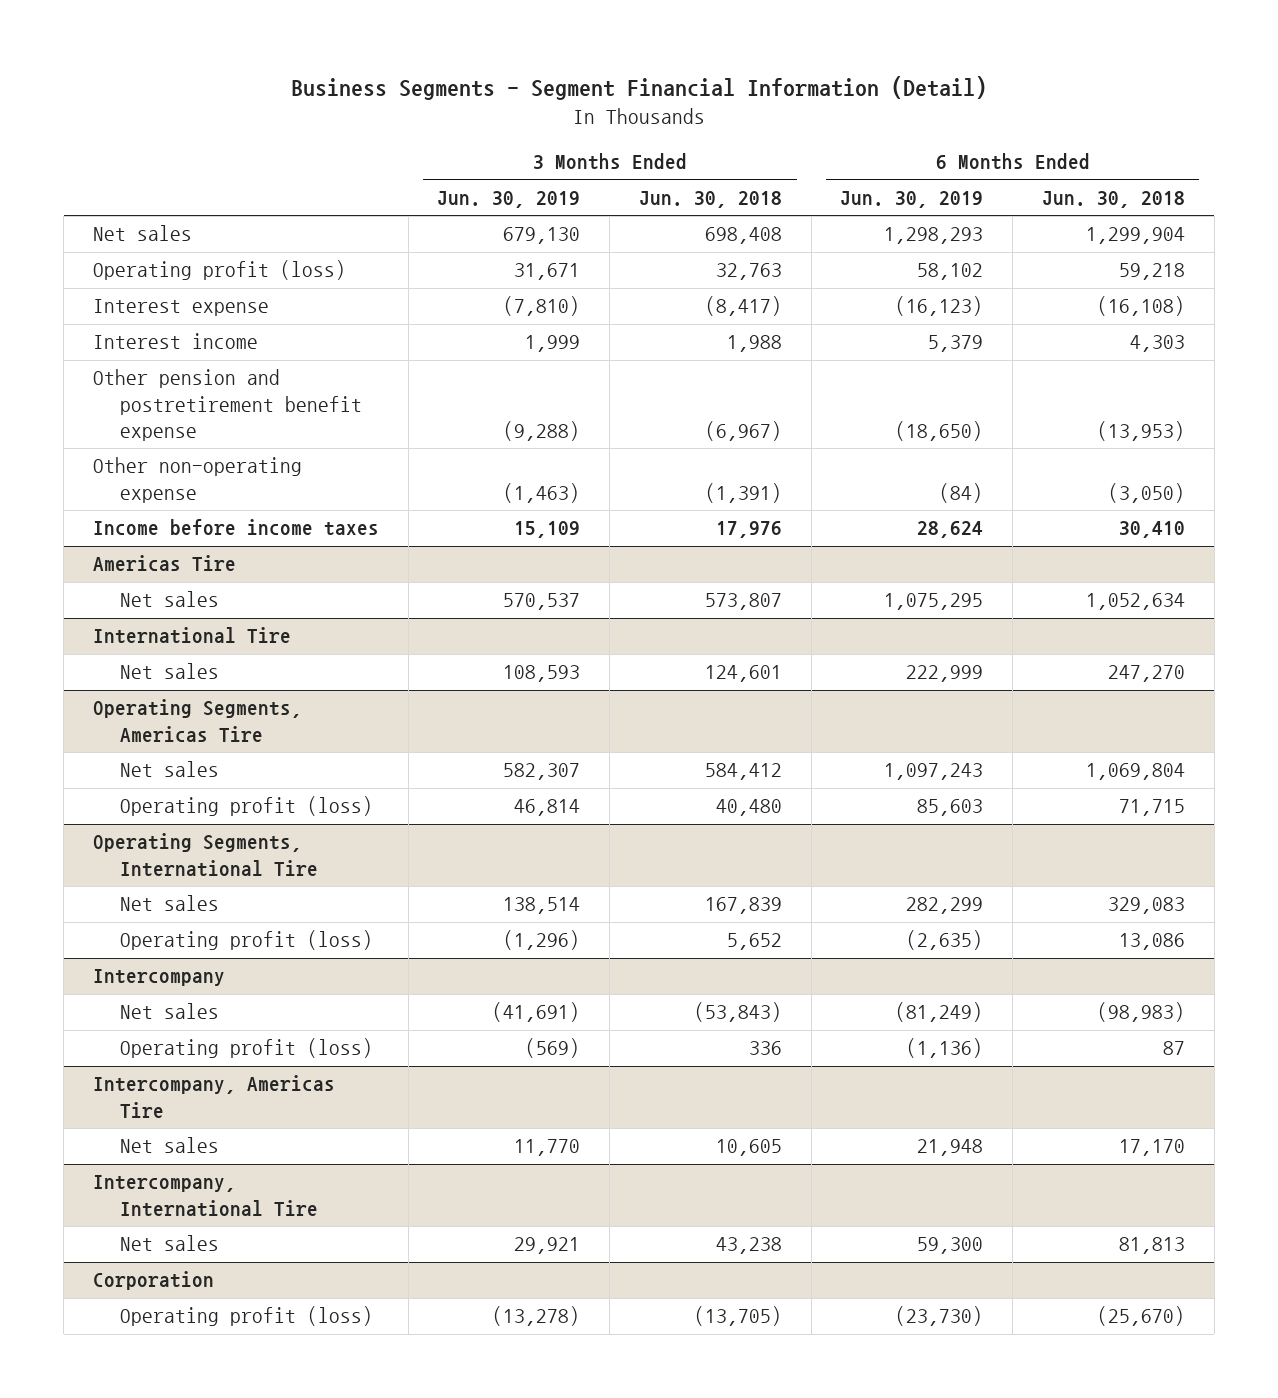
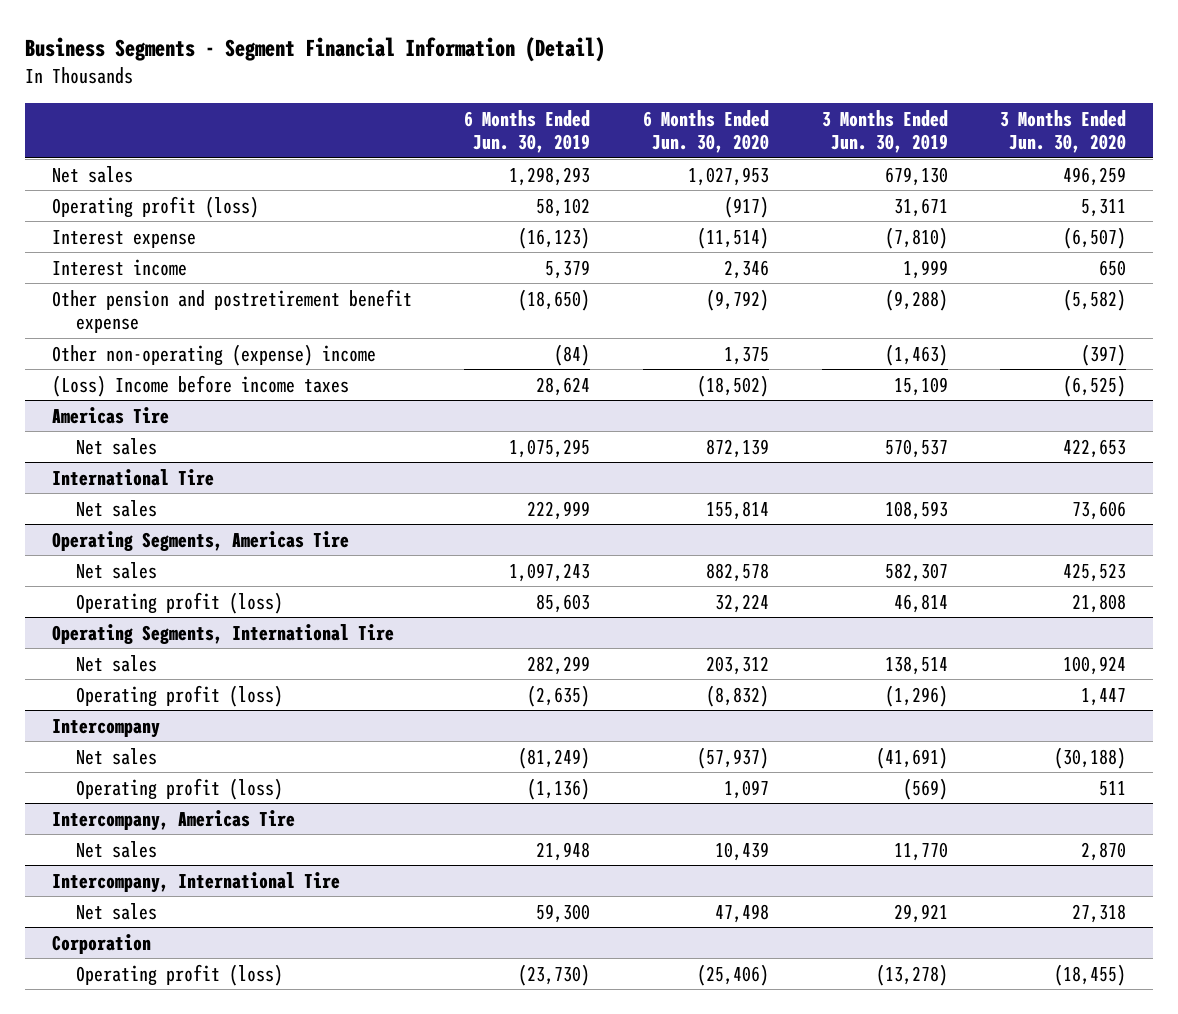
- | 3 Months Ended Jun. 30, 2019 | 3 Months Ended Jun. 30, 2018 | 6 Months Ended Jun. 30, 2019 | 6 Months Ended Jun. 30, 2018
+ | 6 Months Ended Jun. 30, 2019 | 6 Months Ended Jun. 30, 2020 | 3 Months Ended Jun. 30, 2019 | 3 Months Ended Jun. 30, 2020
- Other non-operating expense | (1,463) | (1,391) | (84) | (3,050)
- Income before income taxes | 15,109 | 17,976 | 28,624 | 30,410
+ Other non-operating (expense) income | (84) | 1,375 | (1,463) | (397)
+ (Loss) Income before income taxes | 28,624 | (18,502) | 15,109 | (6,525)

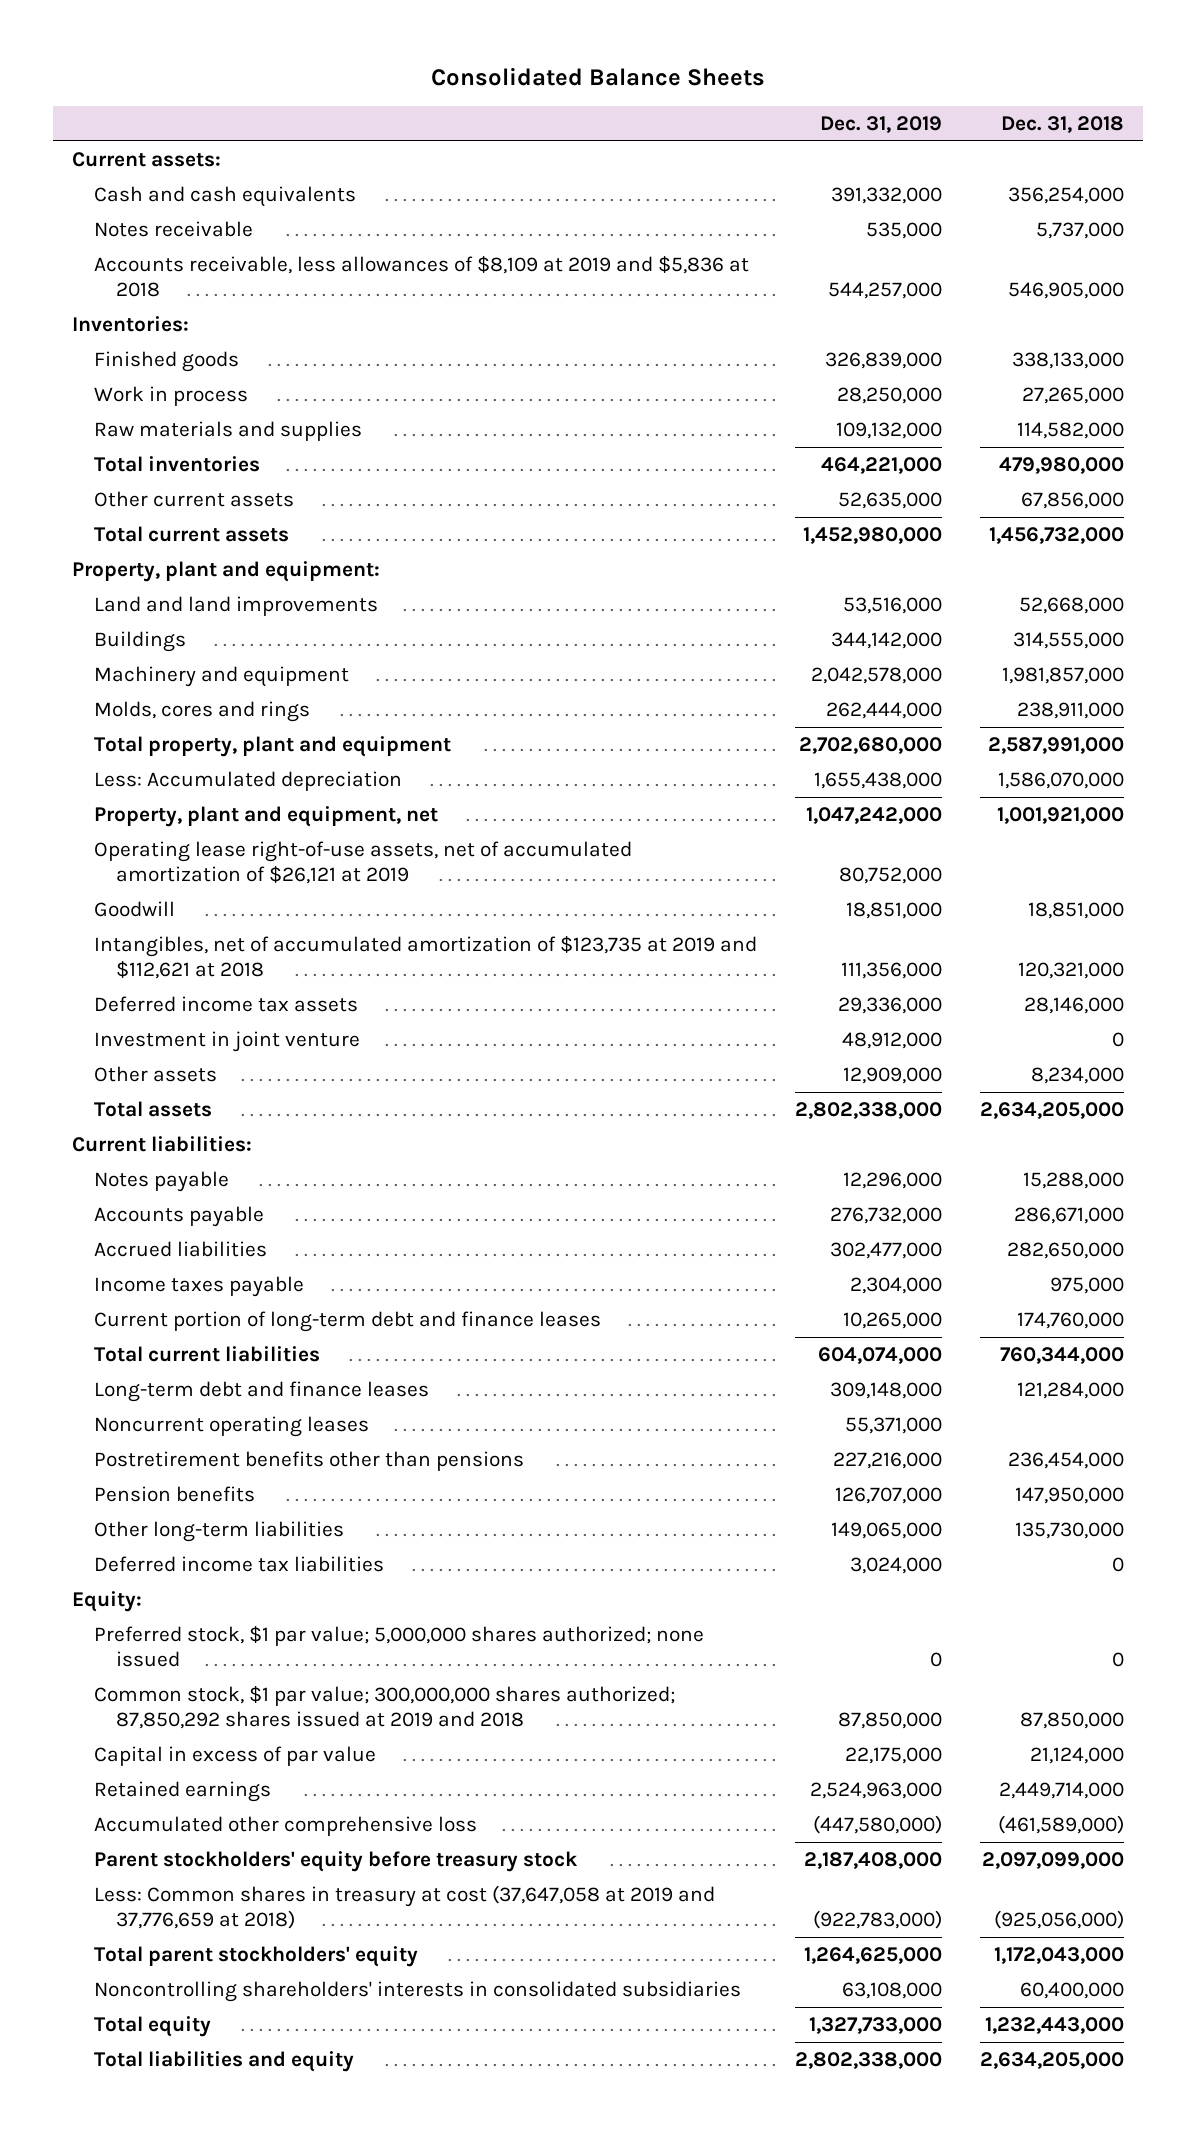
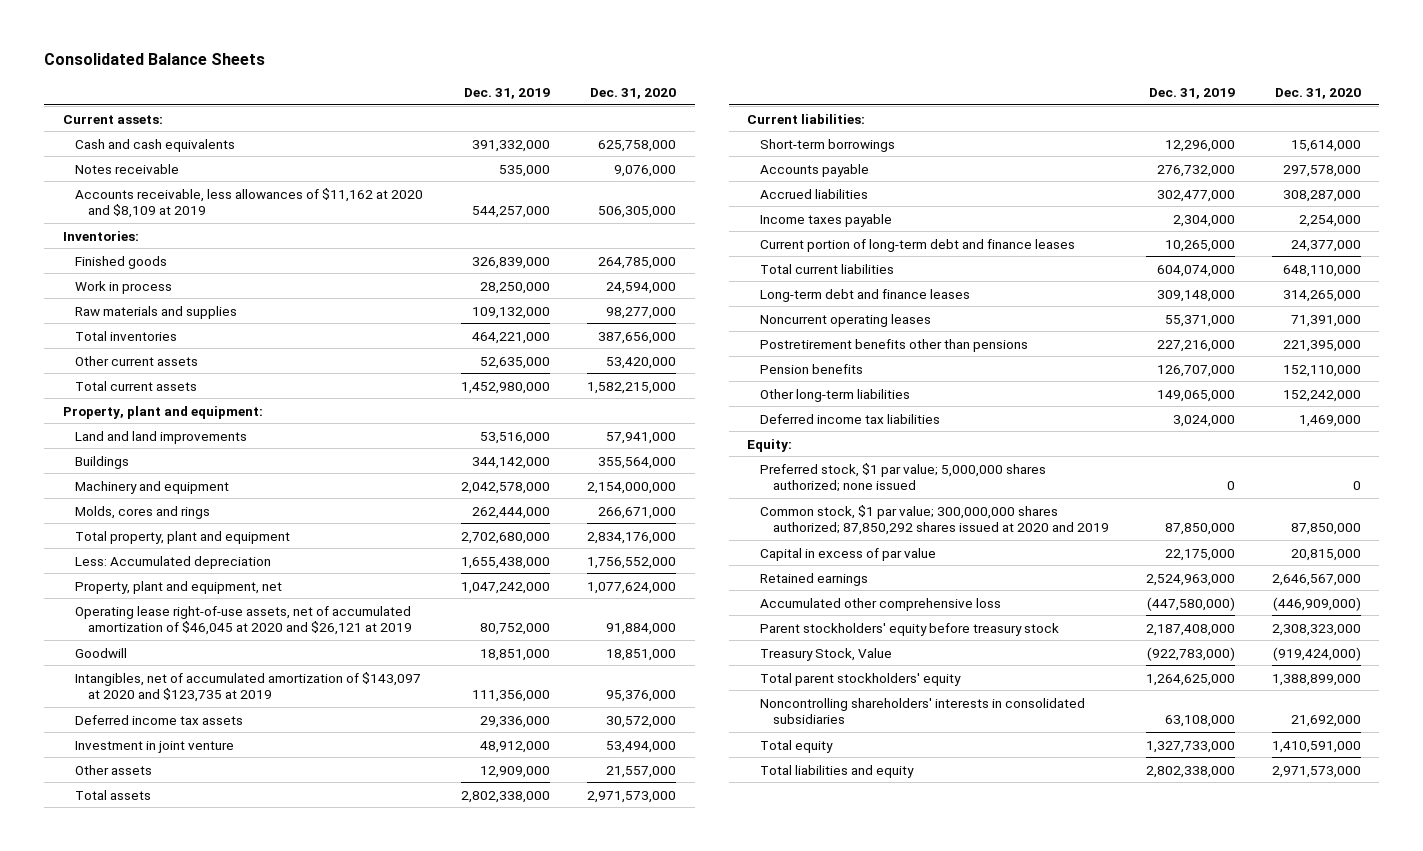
- | Dec. 31, 2019 | Dec. 31, 2018
+ | Dec. 31, 2019 | Dec. 31, 2020
- Accounts receivable, less allowances of $8,109 at 2019 and $5,836 at 2018 | 544,257,000 | 546,905,000
+ Accounts receivable, less allowances of $11,162 at 2020 and $8,109 at 2019 | 544,257,000 | 506,305,000
- Operating lease right-of-use assets, net of accumulated amortization of $26,121 at 2019 | 80,752,000 |
+ Operating lease right-of-use assets, net of accumulated amortization of $46,045 at 2020 and $26,121 at 2019 | 80,752,000 | 91,884,000
- Intangibles, net of accumulated amortization of $123,735 at 2019 and $112,621 at 2018 | 111,356,000 | 120,321,000
+ Intangibles, net of accumulated amortization of $143,097 at 2020 and $123,735 at 2019 | 111,356,000 | 95,376,000
- Notes payable | 12,296,000 | 15,288,000
+ Short-term borrowings | 12,296,000 | 15,614,000
- Common stock, $1 par value; 300,000,000 shares authorized; 87,850,292 shares issued at 2019 and 2018 | 87,850,000 | 87,850,000
+ Common stock, $1 par value; 300,000,000 shares authorized; 87,850,292 shares issued at 2020 and 2019 | 87,850,000 | 87,850,000
- Less: Common shares in treasury at cost (37,647,058 at 2019 and 37,776,659 at 2018) | (922,783,000) | (925,056,000)
+ Treasury Stock, Value | (922,783,000) | (919,424,000)

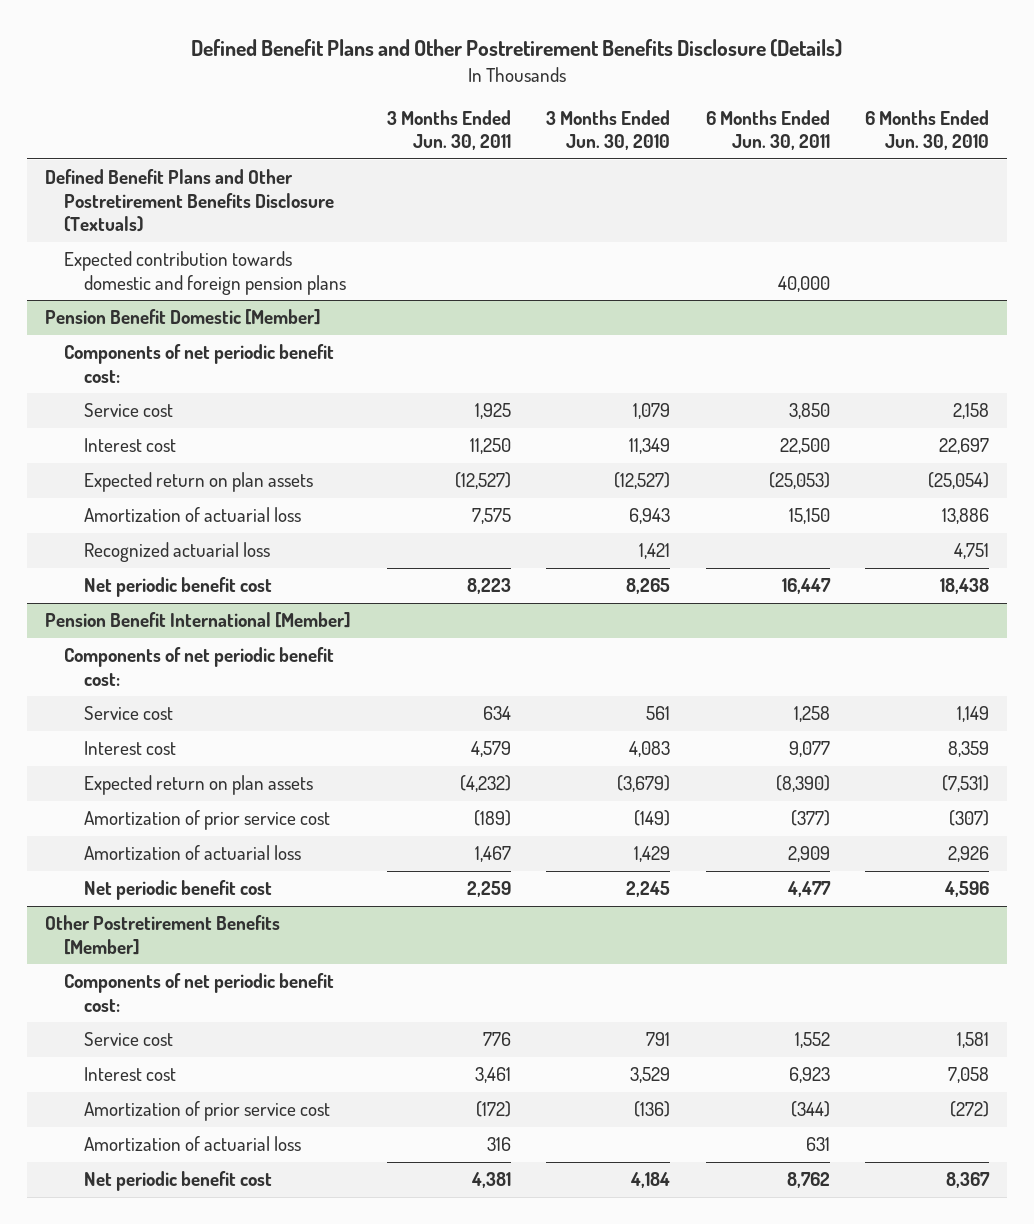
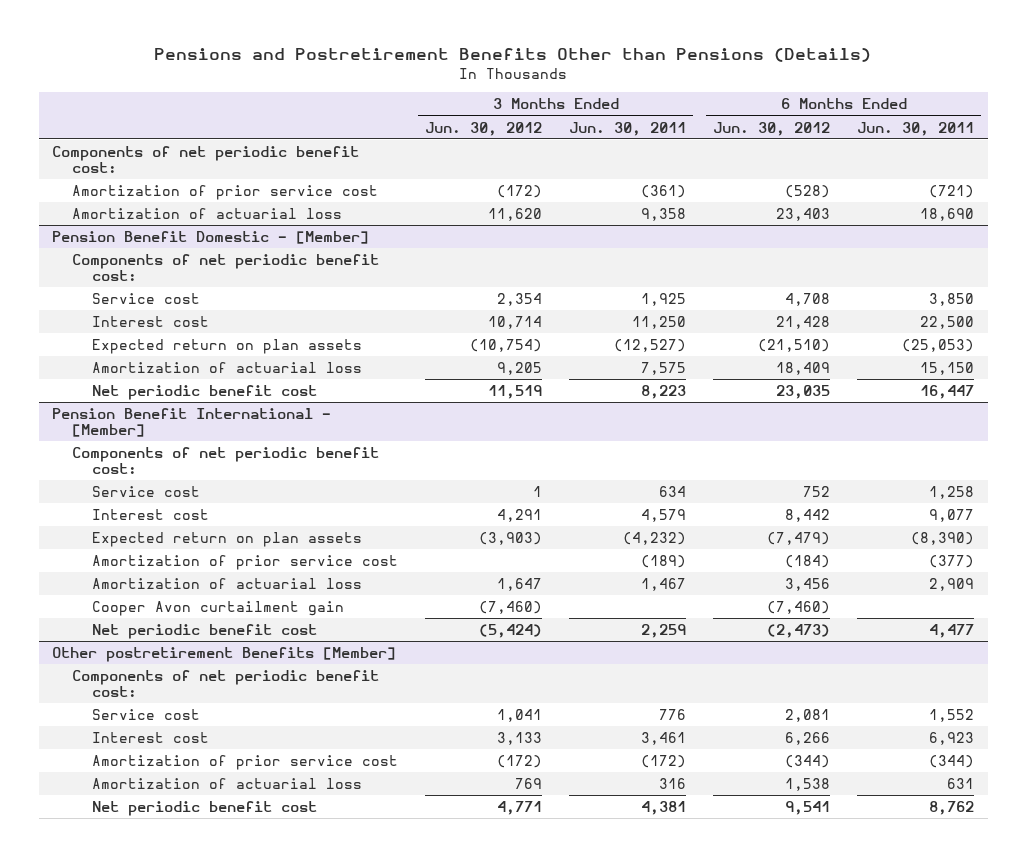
- Defined Benefit Plans and Other Postretirement Benefits Disclosure (Details)
+ Pensions and Postretirement Benefits Other than Pensions (Details)
- | 3 Months Ended Jun. 30, 2011 | 3 Months Ended Jun. 30, 2010 | 6 Months Ended Jun. 30, 2011 | 6 Months Ended Jun. 30, 2010
+ | 3 Months Ended Jun. 30, 2012 | 3 Months Ended Jun. 30, 2011 | 6 Months Ended Jun. 30, 2012 | 6 Months Ended Jun. 30, 2011
- Defined Benefit Plans and Other Postretirement Benefits Disclosure (Textuals)
- Expected contribution towards domestic and foreign pension plans | | | 40,000 |
- Pension Benefit Domestic [Member]
+ Amortization of prior service cost | (172) | (361) | (528) | (721)
+ Amortization of actuarial loss | 11,620 | 9,358 | 23,403 | 18,690
+ Pension Benefit Domestic - [Member]
+ Components of net periodic benefit cost:
- Recognized actuarial loss | | 1,421 | | 4,751
- Pension Benefit International [Member]
+ Pension Benefit International - [Member]
+ Cooper Avon curtailment gain | (7,460) | | (7,460) |
- Other Postretirement Benefits [Member]
+ Other postretirement Benefits [Member]

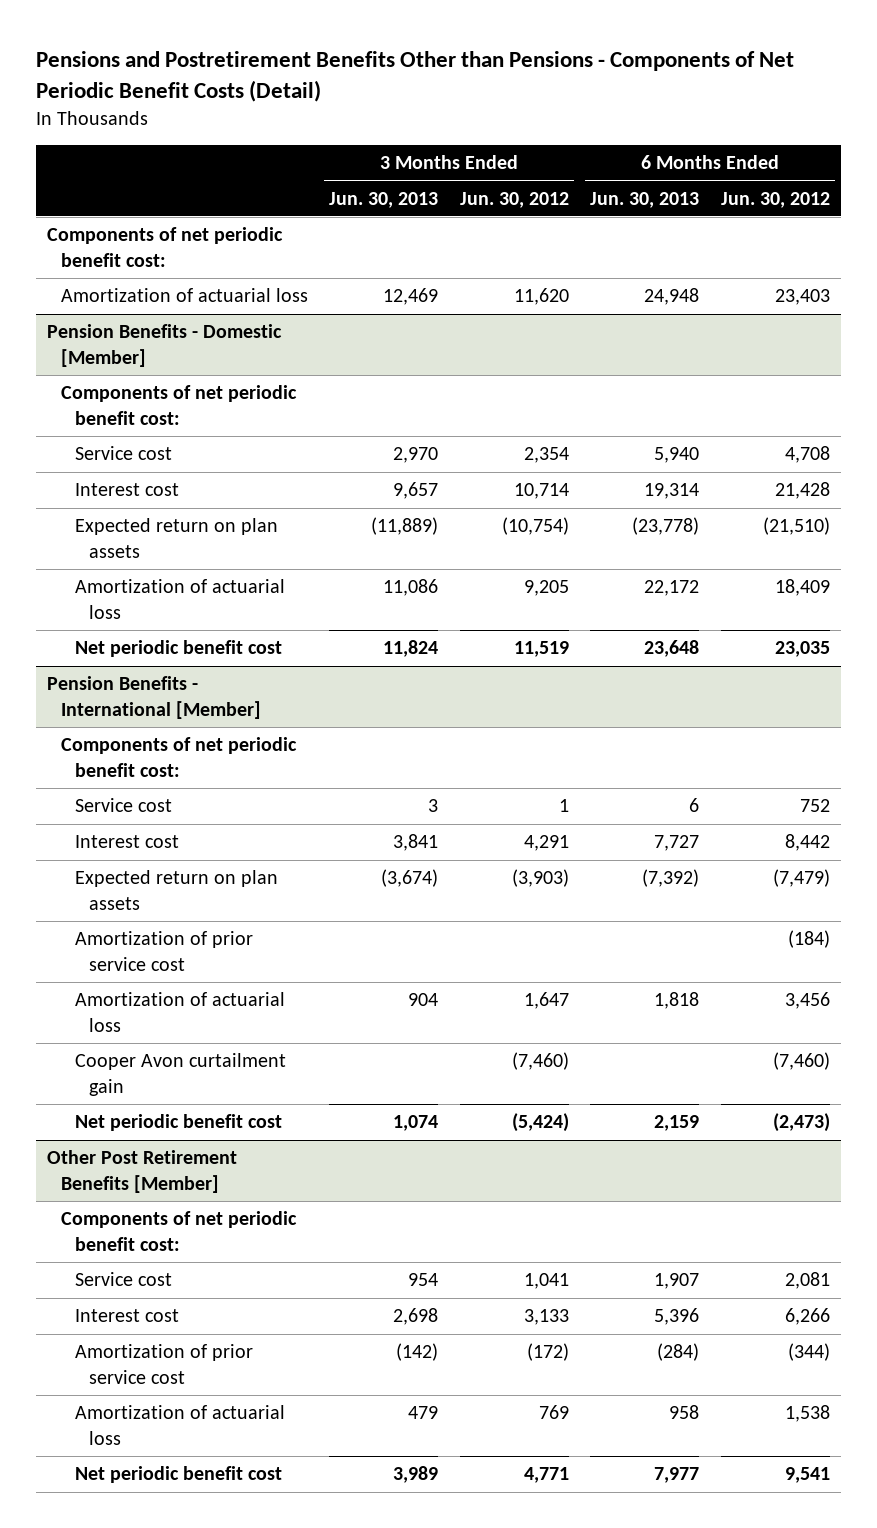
- Pensions and Postretirement Benefits Other than Pensions (Details)
+ Pensions and Postretirement Benefits Other than Pensions - Components of Net Periodic Benefit Costs (Detail)
- | 3 Months Ended Jun. 30, 2012 | 3 Months Ended Jun. 30, 2011 | 6 Months Ended Jun. 30, 2012 | 6 Months Ended Jun. 30, 2011
+ | 3 Months Ended Jun. 30, 2013 | 3 Months Ended Jun. 30, 2012 | 6 Months Ended Jun. 30, 2013 | 6 Months Ended Jun. 30, 2012
- Amortization of prior service cost | (172) | (361) | (528) | (721)
- Pension Benefit Domestic - [Member]
+ Pension Benefits - Domestic [Member]
- Pension Benefit International - [Member]
+ Pension Benefits - International [Member]
- Other postretirement Benefits [Member]
+ Other Post Retirement Benefits [Member]

